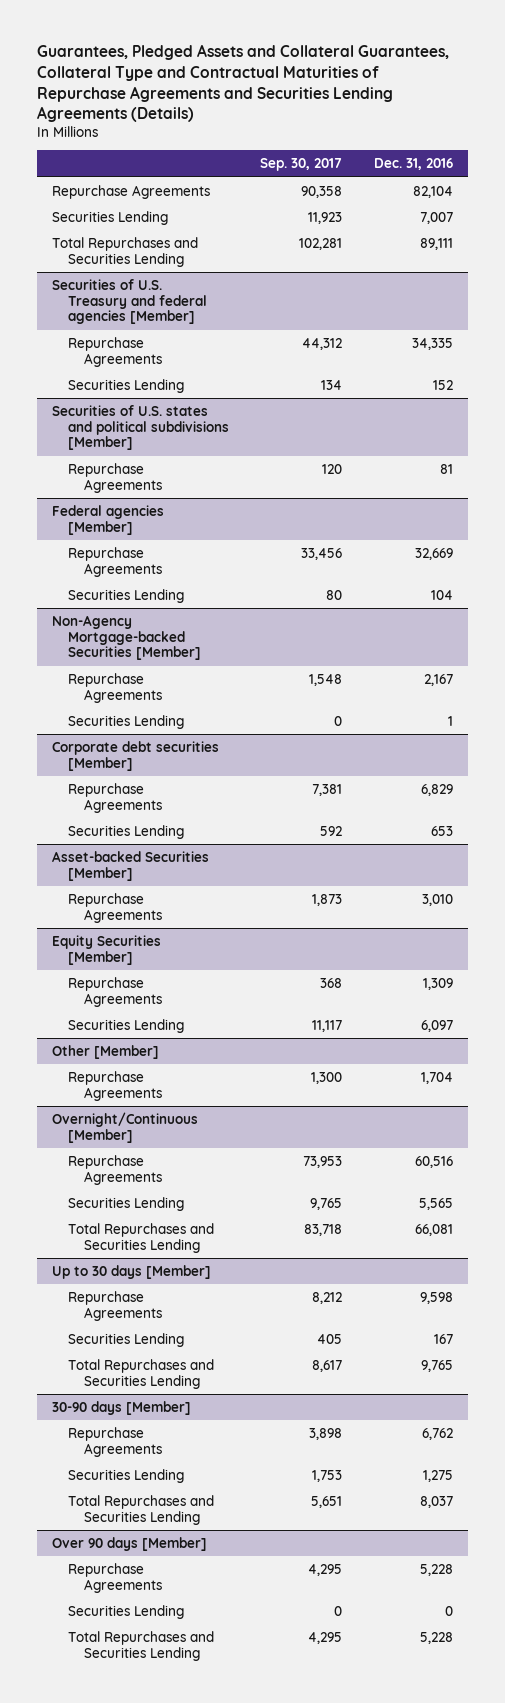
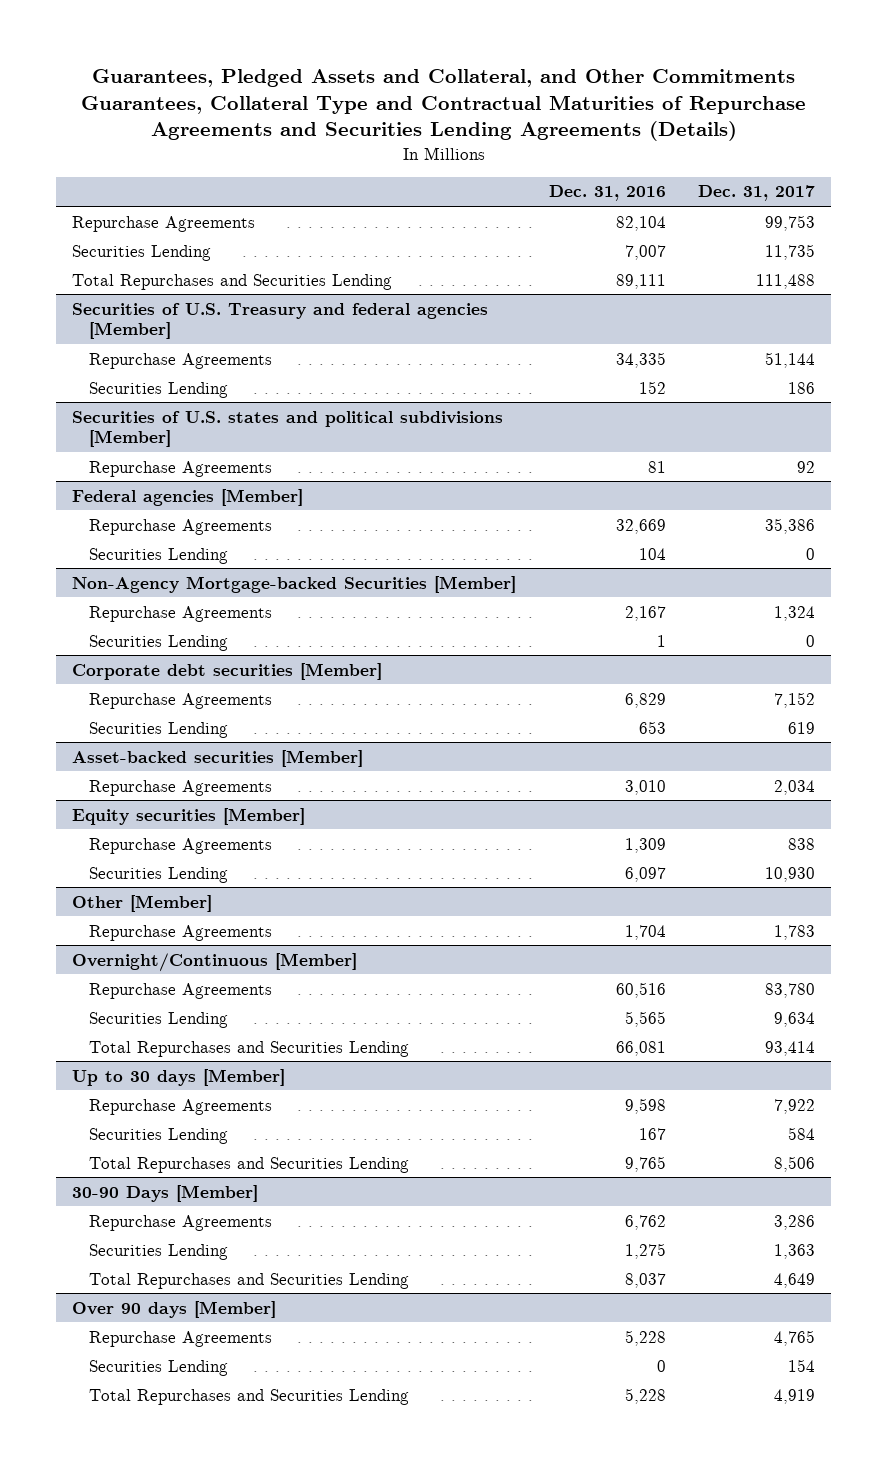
- Guarantees, Pledged Assets and Collateral Guarantees, Collateral Type and Contractual Maturities of Repurchase Agreements and Securities Lending Agreements (Details)
+ Guarantees, Pledged Assets and Collateral, and Other Commitments Guarantees, Collateral Type and Contractual Maturities of Repurchase Agreements and Securities Lending Agreements (Details)
- | Sep. 30, 2017 | Dec. 31, 2016
+ | Dec. 31, 2016 | Dec. 31, 2017
- Asset-backed Securities [Member]
+ Asset-backed securities [Member]
- Equity Securities [Member]
+ Equity securities [Member]
- 30-90 days [Member]
+ 30-90 Days [Member]

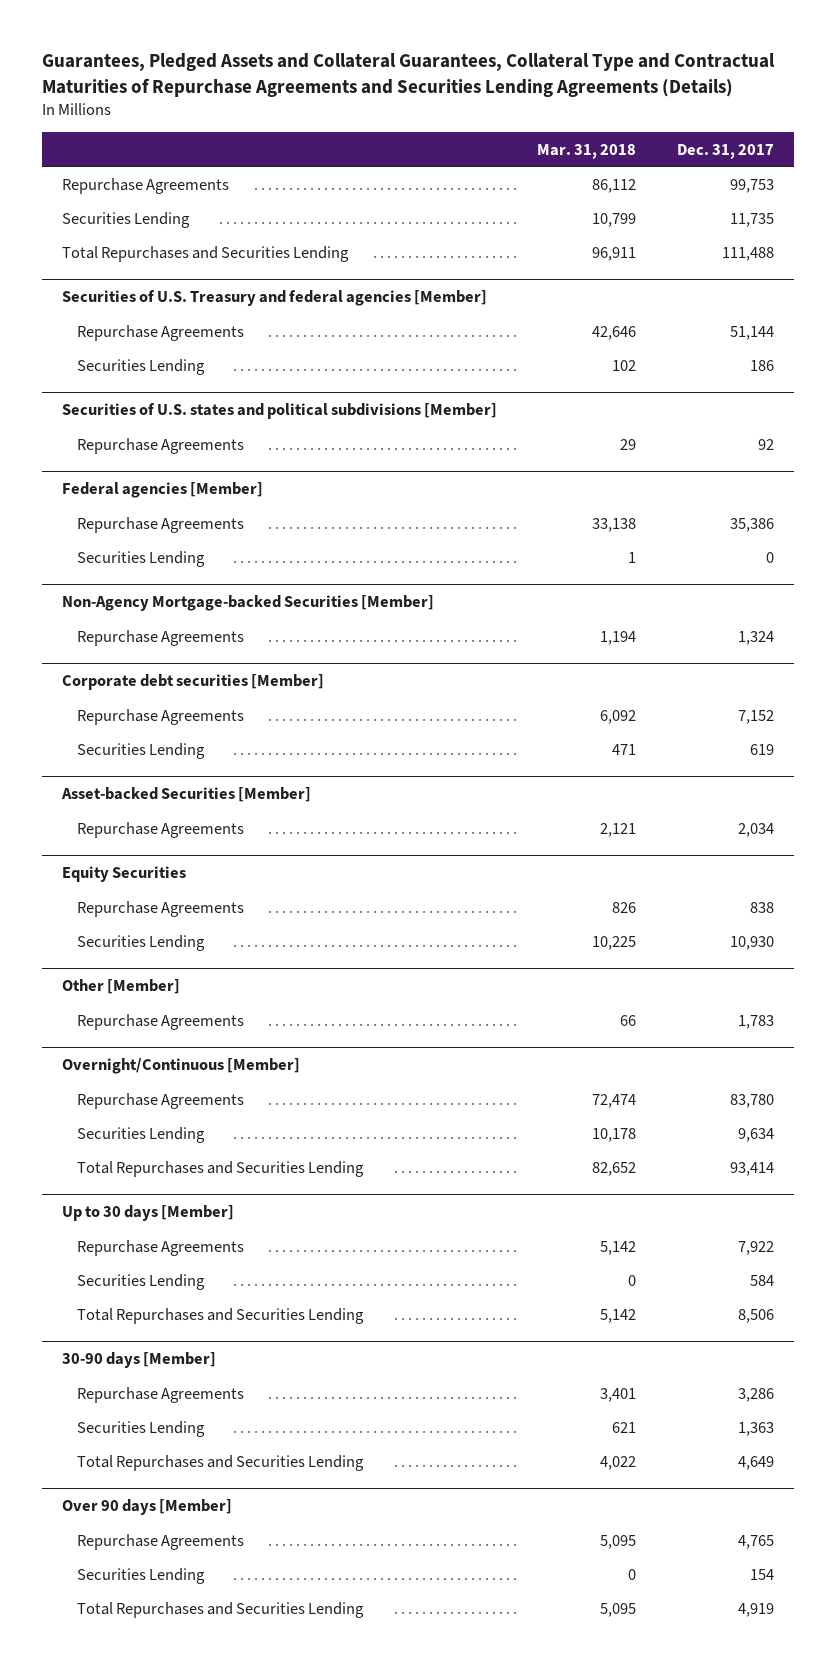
- Guarantees, Pledged Assets and Collateral, and Other Commitments Guarantees, Collateral Type and Contractual Maturities of Repurchase Agreements and Securities Lending Agreements (Details)
+ Guarantees, Pledged Assets and Collateral Guarantees, Collateral Type and Contractual Maturities of Repurchase Agreements and Securities Lending Agreements (Details)
- | Dec. 31, 2016 | Dec. 31, 2017
+ | Mar. 31, 2018 | Dec. 31, 2017
@ Non-Agency Mortgage-backed Securities [Member]
- Securities Lending | 1 | 0
- Asset-backed securities [Member]
+ Asset-backed Securities [Member]
- Equity securities [Member]
+ Equity Securities
- 30-90 Days [Member]
+ 30-90 days [Member]

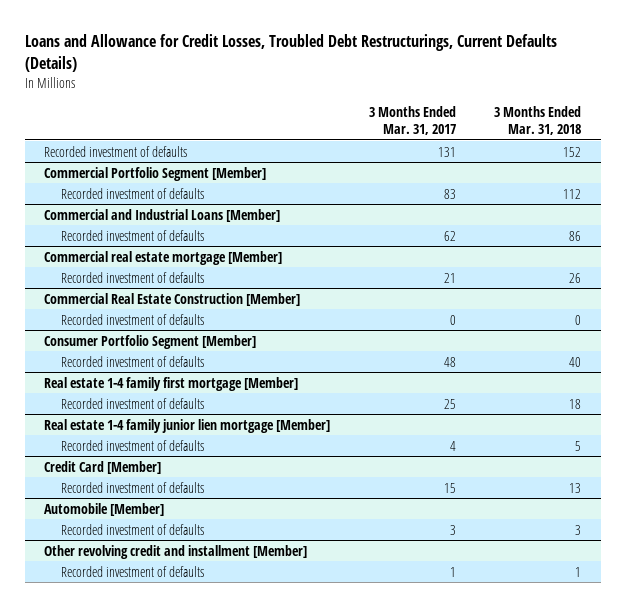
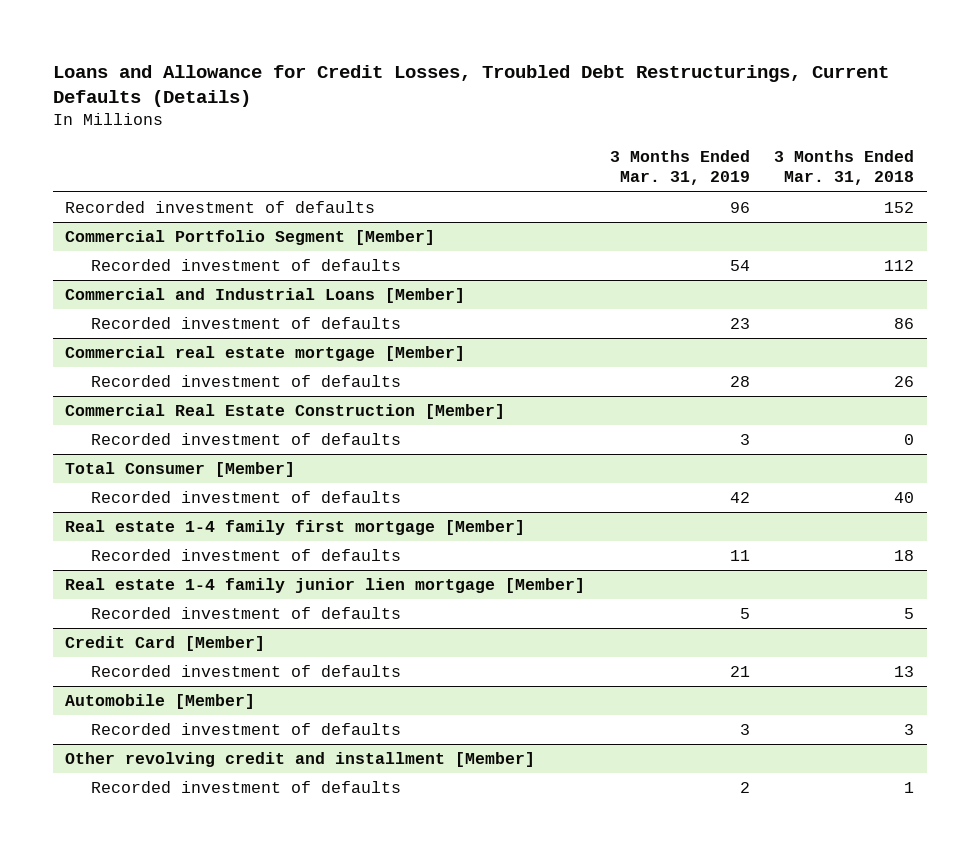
- | 3 Months Ended Mar. 31, 2017 | 3 Months Ended Mar. 31, 2018
+ | 3 Months Ended Mar. 31, 2019 | 3 Months Ended Mar. 31, 2018
- Consumer Portfolio Segment [Member]
+ Total Consumer [Member]

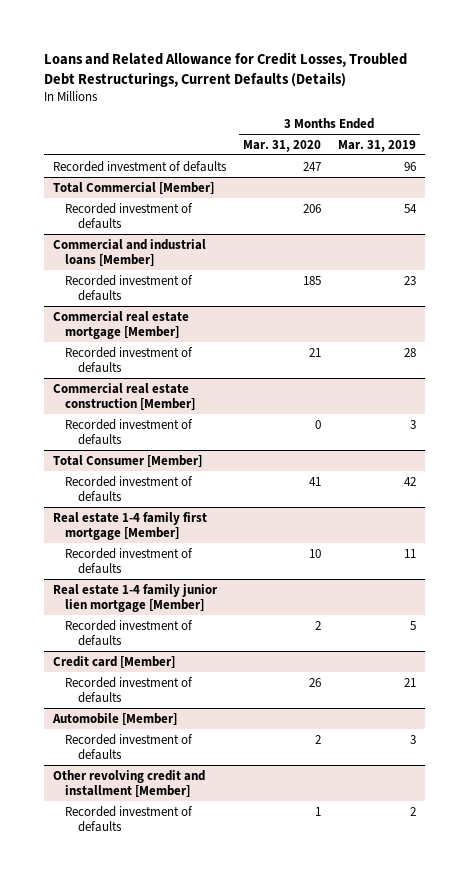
- Loans and Allowance for Credit Losses, Troubled Debt Restructurings, Current Defaults (Details)
+ Loans and Related Allowance for Credit Losses, Troubled Debt Restructurings, Current Defaults (Details)
- | 3 Months Ended Mar. 31, 2019 | 3 Months Ended Mar. 31, 2018
+ | 3 Months Ended Mar. 31, 2020 | 3 Months Ended Mar. 31, 2019
- Commercial Portfolio Segment [Member]
+ Total Commercial [Member]
- Commercial and Industrial Loans [Member]
+ Commercial and industrial loans [Member]
- Commercial Real Estate Construction [Member]
+ Commercial real estate construction [Member]
- Credit Card [Member]
+ Credit card [Member]

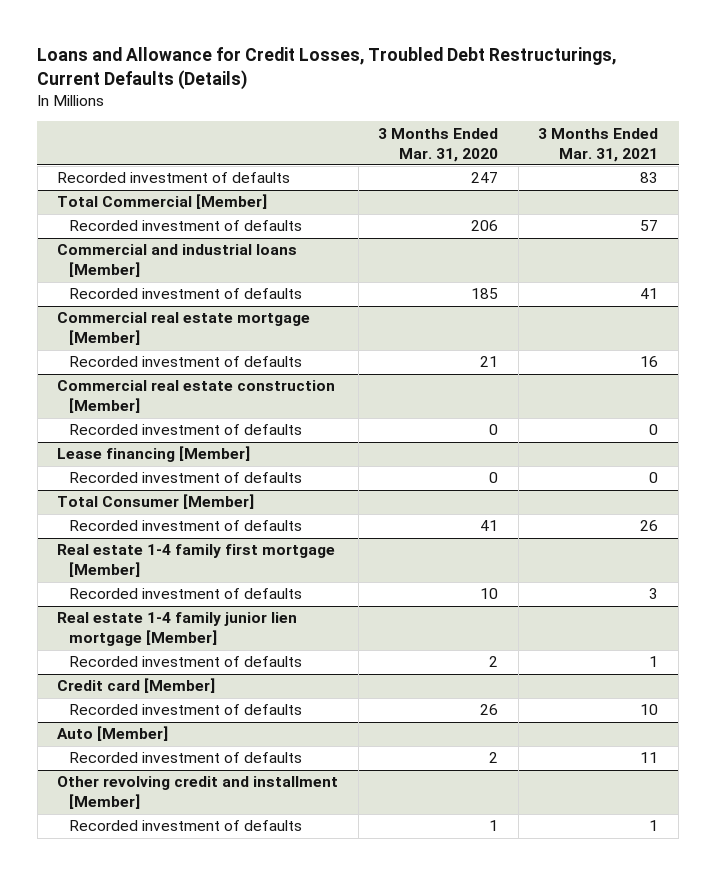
- Loans and Related Allowance for Credit Losses, Troubled Debt Restructurings, Current Defaults (Details)
+ Loans and Allowance for Credit Losses, Troubled Debt Restructurings, Current Defaults (Details)
- | 3 Months Ended Mar. 31, 2020 | 3 Months Ended Mar. 31, 2019
+ | 3 Months Ended Mar. 31, 2020 | 3 Months Ended Mar. 31, 2021
+ Lease financing [Member]
+ Recorded investment of defaults | 0 | 0
- Automobile [Member]
+ Auto [Member]

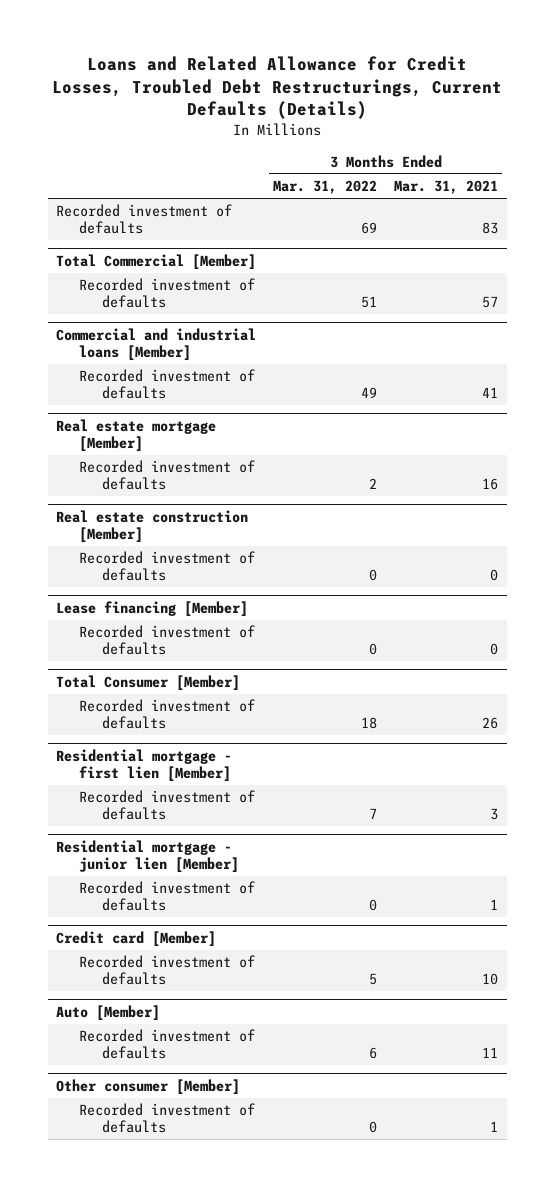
- Loans and Allowance for Credit Losses, Troubled Debt Restructurings, Current Defaults (Details)
+ Loans and Related Allowance for Credit Losses, Troubled Debt Restructurings, Current Defaults (Details)
- | 3 Months Ended Mar. 31, 2020 | 3 Months Ended Mar. 31, 2021
+ | 3 Months Ended Mar. 31, 2022 | 3 Months Ended Mar. 31, 2021
- Commercial real estate mortgage [Member]
+ Real estate mortgage [Member]
- Commercial real estate construction [Member]
+ Real estate construction [Member]
- Real estate 1-4 family first mortgage [Member]
+ Residential mortgage - first lien [Member]
- Real estate 1-4 family junior lien mortgage [Member]
+ Residential mortgage - junior lien [Member]
- Other revolving credit and installment [Member]
+ Other consumer [Member]

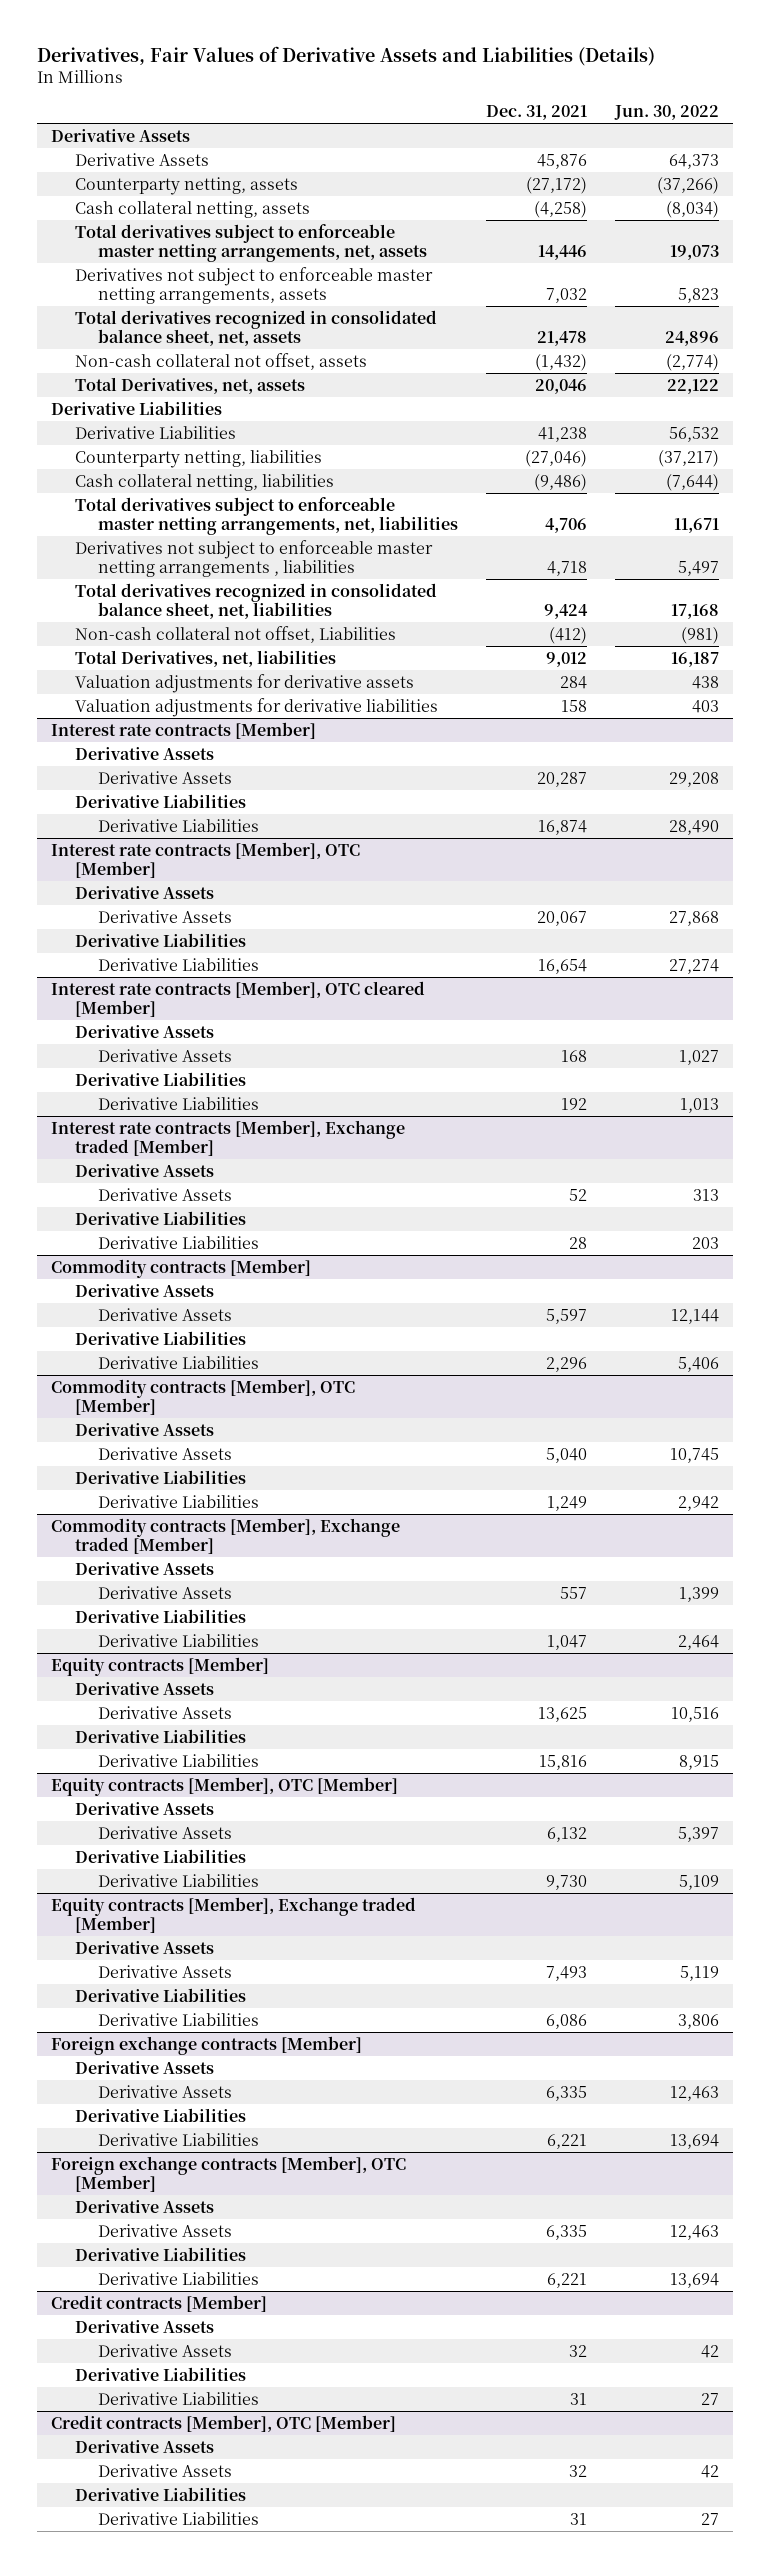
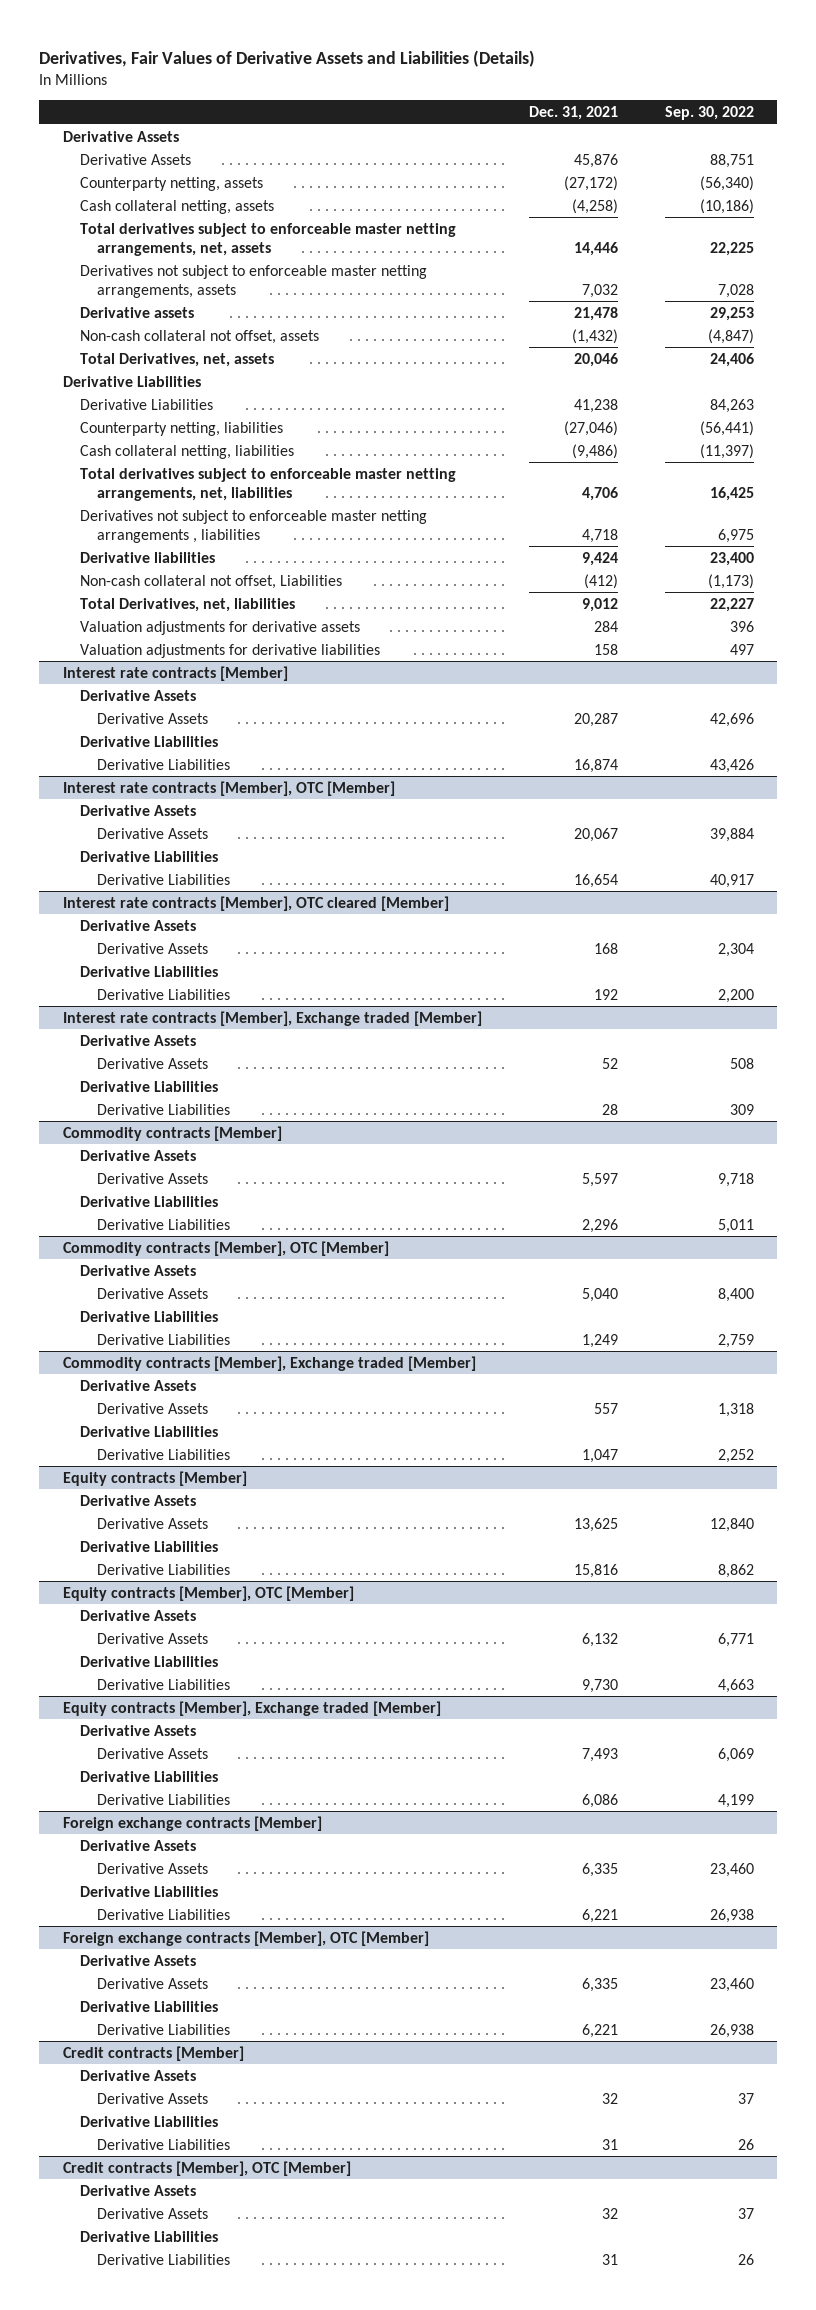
- | Dec. 31, 2021 | Jun. 30, 2022
+ | Dec. 31, 2021 | Sep. 30, 2022
- Total derivatives recognized in consolidated balance sheet, net, assets | 21,478 | 24,896
+ Derivative assets | 21,478 | 29,253
- Total derivatives recognized in consolidated balance sheet, net, liabilities | 9,424 | 17,168
+ Derivative liabilities | 9,424 | 23,400

